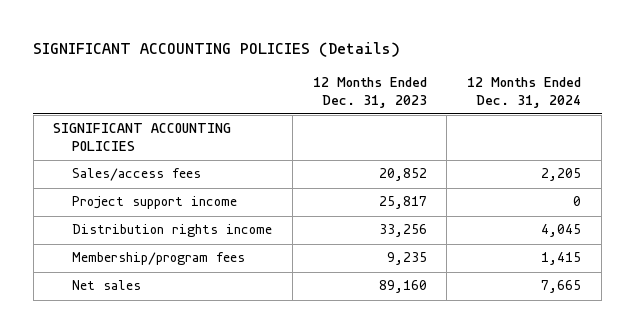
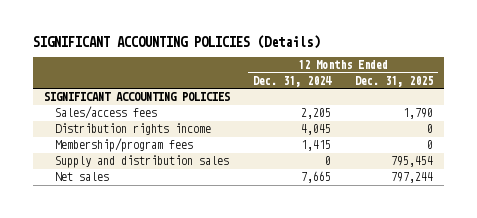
- | 12 Months Ended Dec. 31, 2023 | 12 Months Ended Dec. 31, 2024
+ | 12 Months Ended Dec. 31, 2024 | 12 Months Ended Dec. 31, 2025
- Project support income | 25,817 | 0
+ Supply and distribution sales | 0 | 795,454

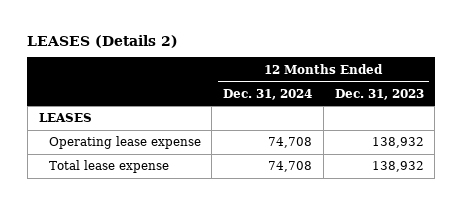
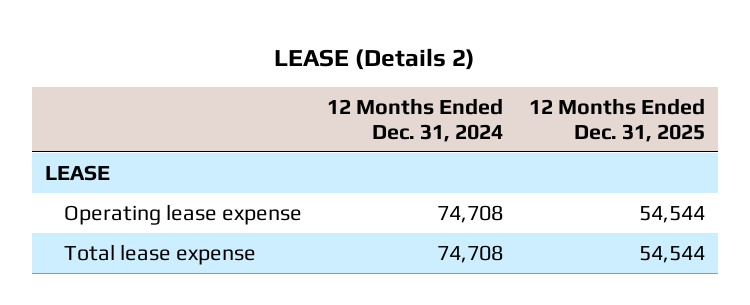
- LEASES (Details 2)
+ LEASE (Details 2)
- | 12 Months Ended Dec. 31, 2024 | 12 Months Ended Dec. 31, 2023
+ | 12 Months Ended Dec. 31, 2024 | 12 Months Ended Dec. 31, 2025
- LEASES
+ LEASE

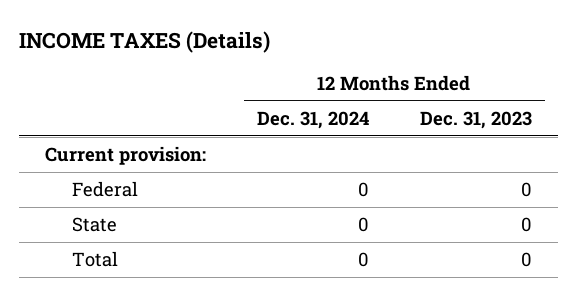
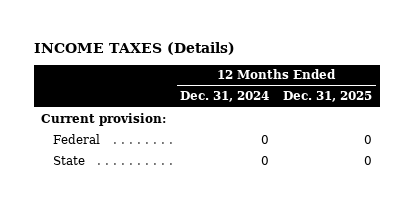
- | 12 Months Ended Dec. 31, 2024 | 12 Months Ended Dec. 31, 2023
+ | 12 Months Ended Dec. 31, 2024 | 12 Months Ended Dec. 31, 2025
- Total | 0 | 0

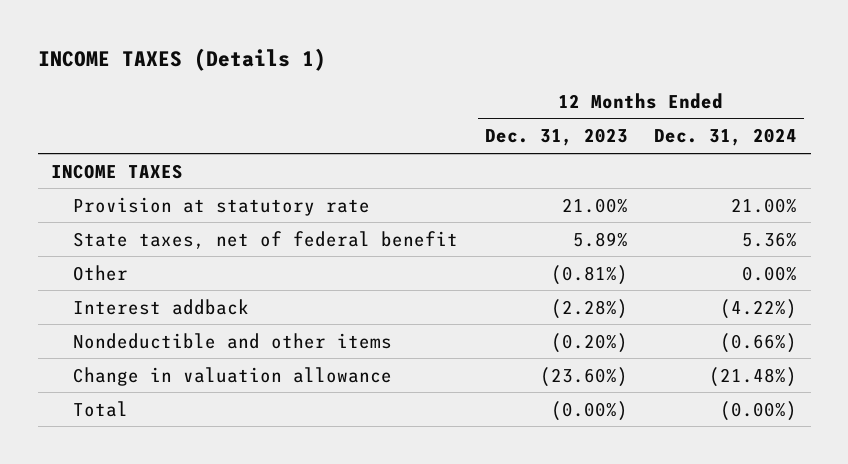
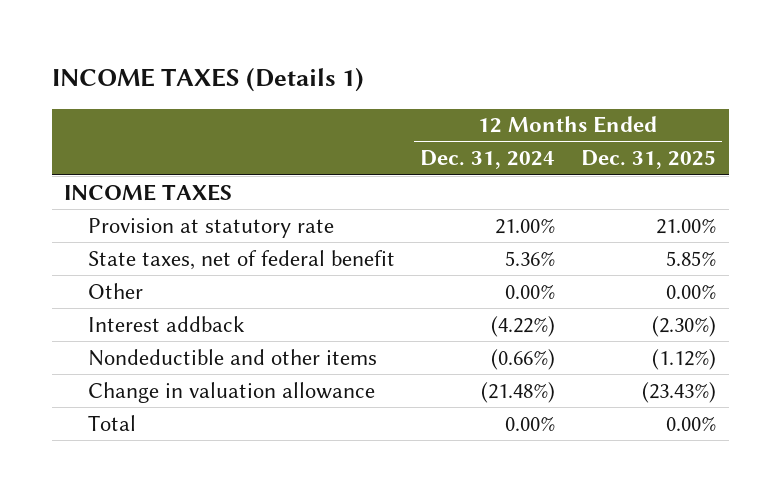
- | 12 Months Ended Dec. 31, 2023 | 12 Months Ended Dec. 31, 2024
+ | 12 Months Ended Dec. 31, 2024 | 12 Months Ended Dec. 31, 2025
- Total | (0.00%) | (0.00%)
+ Total | 0.00% | 0.00%

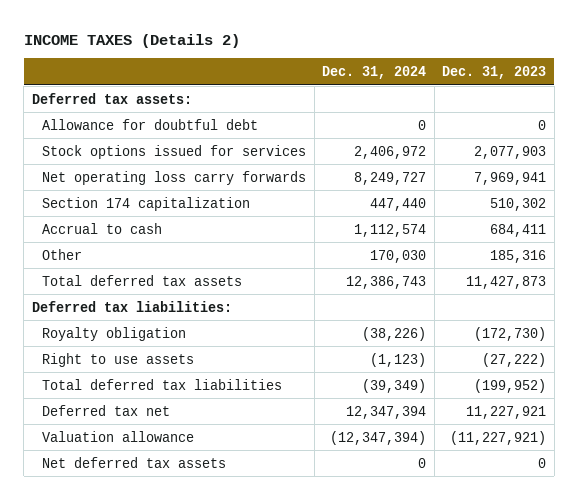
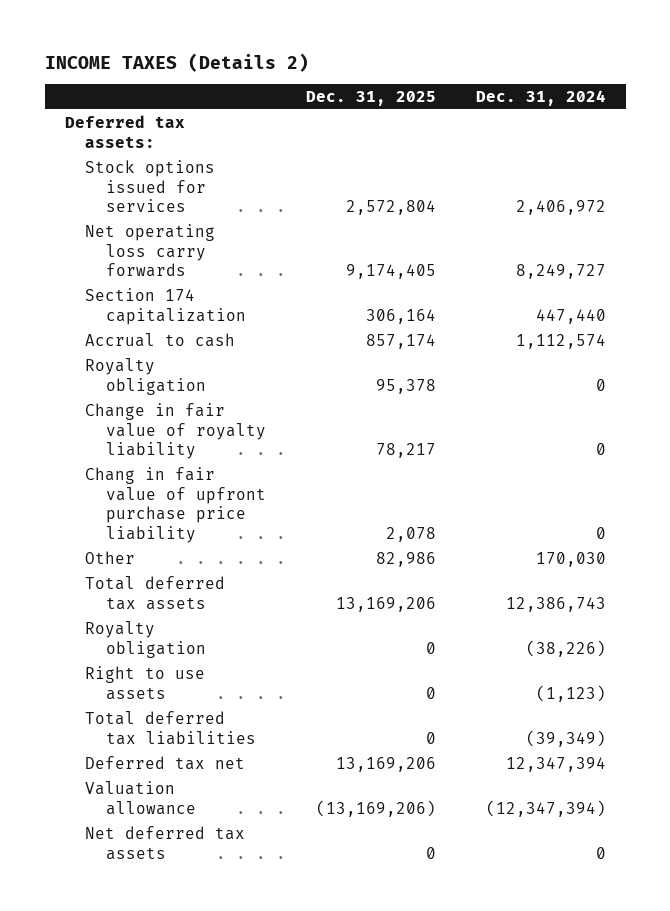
- | Dec. 31, 2024 | Dec. 31, 2023
+ | Dec. 31, 2025 | Dec. 31, 2024
- Allowance for doubtful debt | 0 | 0
+ Royalty obligation | 95,378 | 0
+ Change in fair value of royalty liability | 78,217 | 0
+ Chang in fair value of upfront purchase price liability | 2,078 | 0
- Deferred tax liabilities:

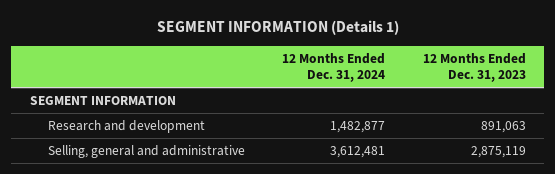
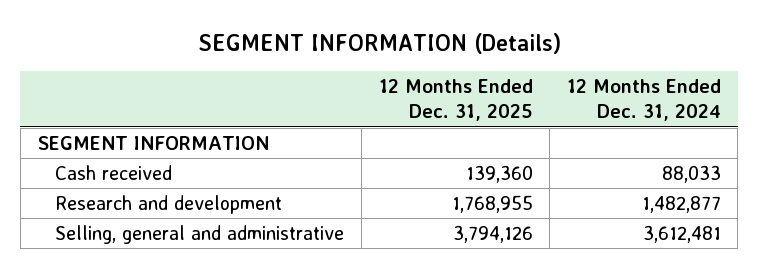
- SEGMENT INFORMATION (Details 1)
+ SEGMENT INFORMATION (Details)
- | 12 Months Ended Dec. 31, 2024 | 12 Months Ended Dec. 31, 2023
+ | 12 Months Ended Dec. 31, 2025 | 12 Months Ended Dec. 31, 2024
+ Cash received | 139,360 | 88,033

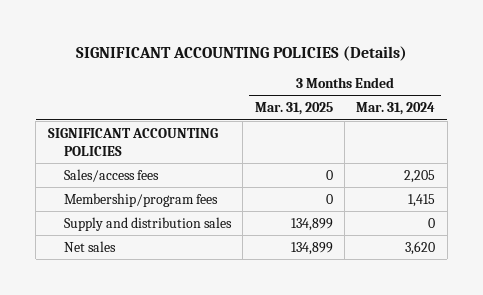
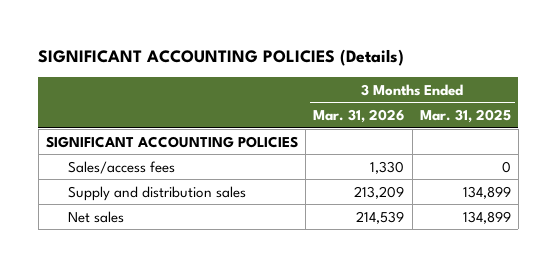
- | 3 Months Ended Mar. 31, 2025 | 3 Months Ended Mar. 31, 2024
+ | 3 Months Ended Mar. 31, 2026 | 3 Months Ended Mar. 31, 2025
- Membership/program fees | 0 | 1,415

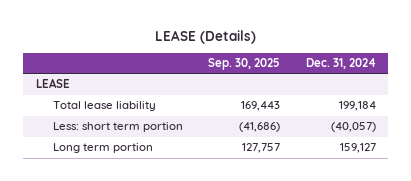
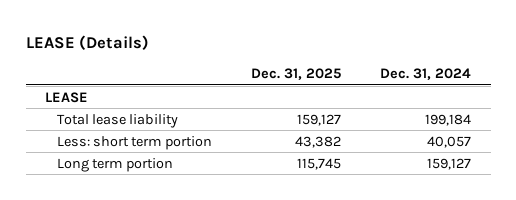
- | Sep. 30, 2025 | Dec. 31, 2024
+ | Dec. 31, 2025 | Dec. 31, 2024
- Less: short term portion | (41,686) | (40,057)
+ Less: short term portion | 43,382 | 40,057

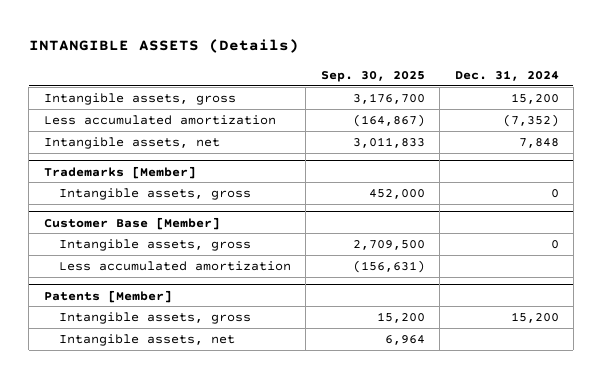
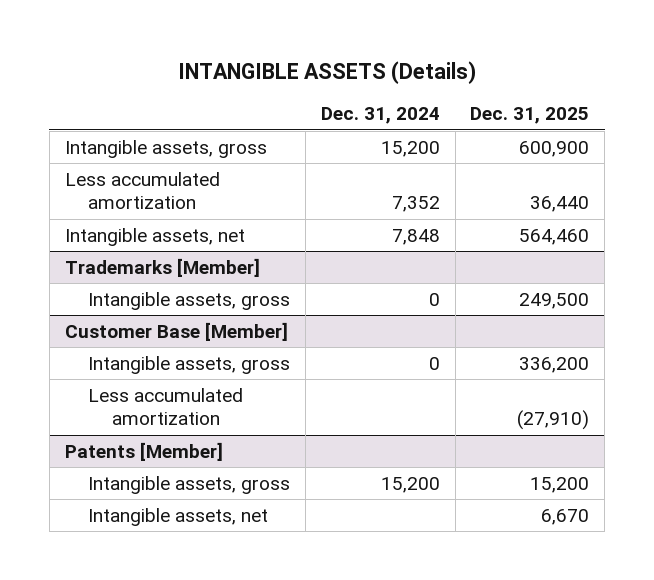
- | Sep. 30, 2025 | Dec. 31, 2024
+ | Dec. 31, 2024 | Dec. 31, 2025
- Less accumulated amortization | (164,867) | (7,352)
+ Less accumulated amortization | 7,352 | 36,440

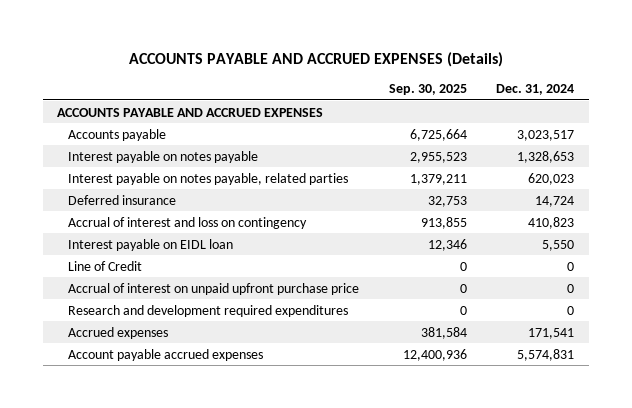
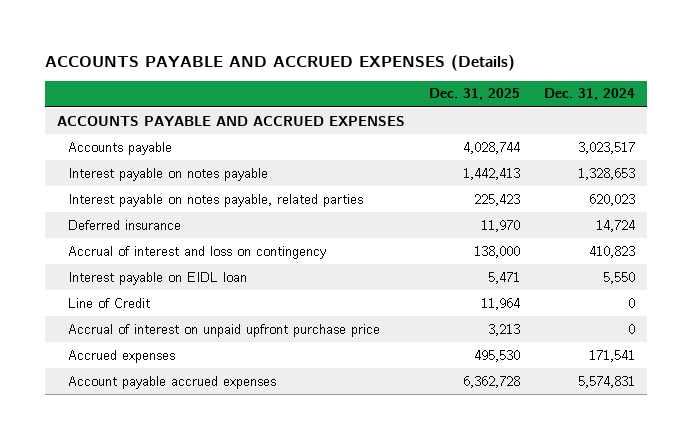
- | Sep. 30, 2025 | Dec. 31, 2024
+ | Dec. 31, 2025 | Dec. 31, 2024
- Research and development required expenditures | 0 | 0

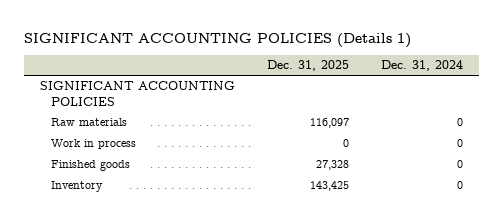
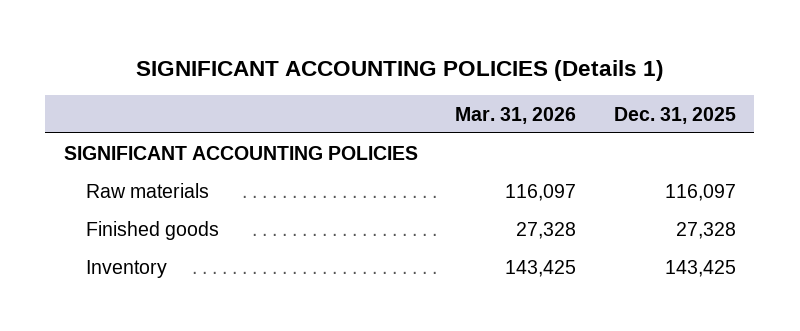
- | Dec. 31, 2025 | Dec. 31, 2024
+ | Mar. 31, 2026 | Dec. 31, 2025
- Work in process | 0 | 0

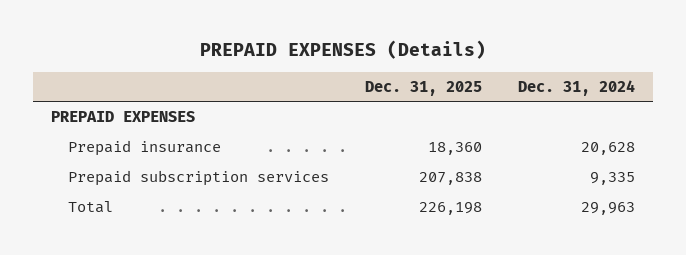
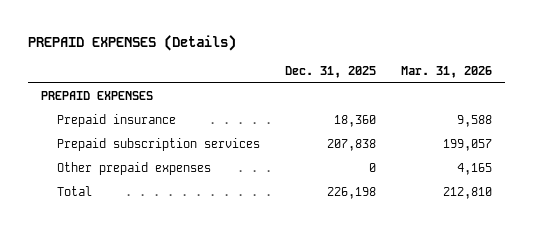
- | Dec. 31, 2025 | Dec. 31, 2024
+ | Dec. 31, 2025 | Mar. 31, 2026
+ Other prepaid expenses | 0 | 4,165

